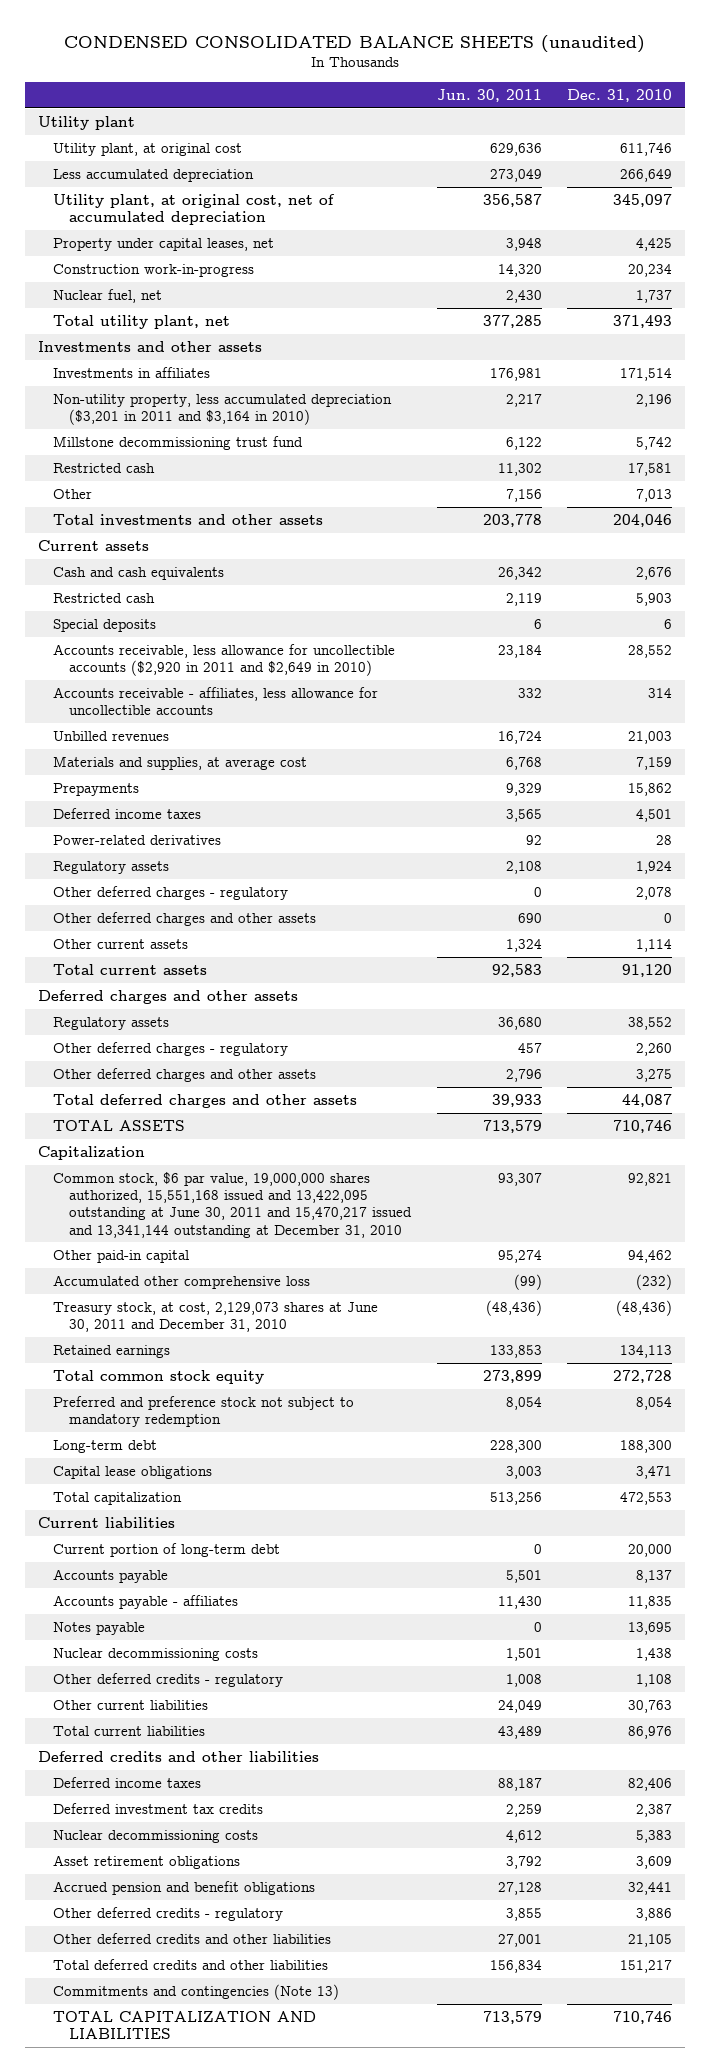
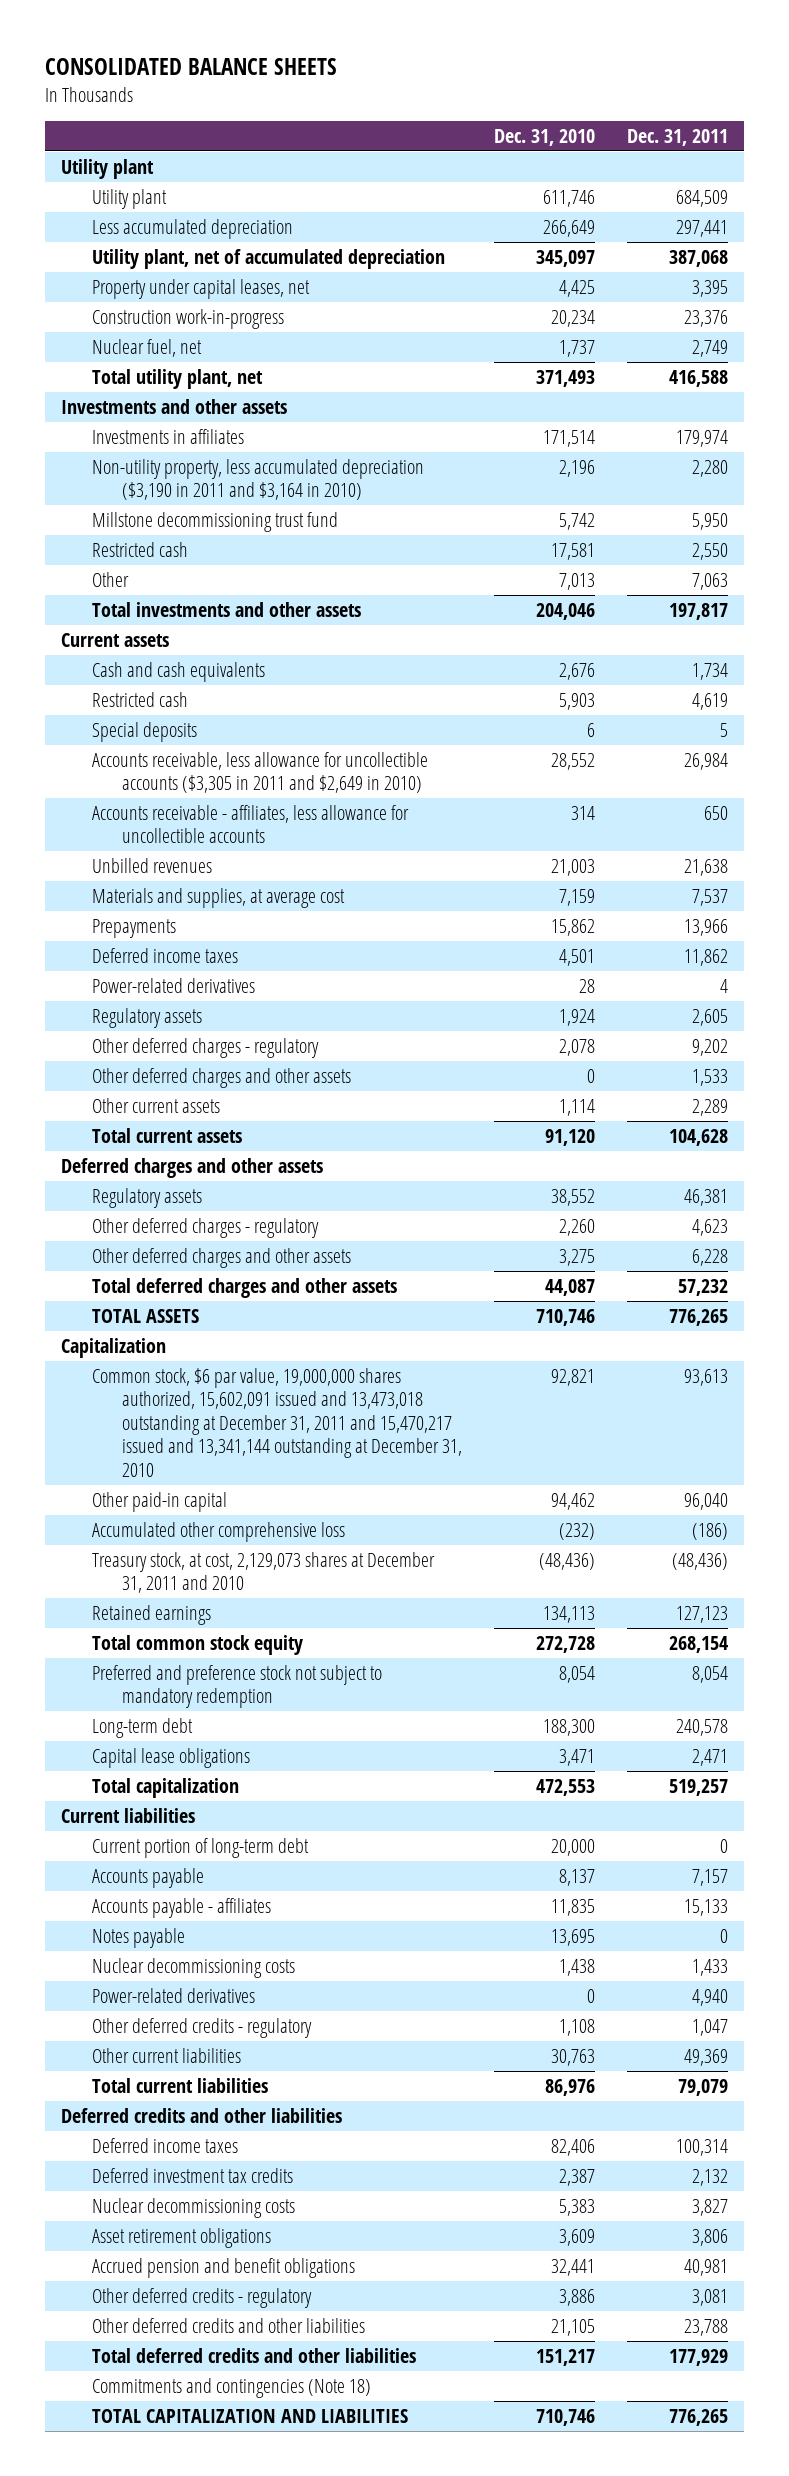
- CONDENSED CONSOLIDATED BALANCE SHEETS (unaudited)
+ CONSOLIDATED BALANCE SHEETS
- | Jun. 30, 2011 | Dec. 31, 2010
+ | Dec. 31, 2010 | Dec. 31, 2011
- Utility plant, at original cost | 629,636 | 611,746
+ Utility plant | 611,746 | 684,509
- Utility plant, at original cost, net of accumulated depreciation | 356,587 | 345,097
+ Utility plant, net of accumulated depreciation | 345,097 | 387,068
- Non-utility property, less accumulated depreciation ($3,201 in 2011 and $3,164 in 2010) | 2,217 | 2,196
+ Non-utility property, less accumulated depreciation ($3,190 in 2011 and $3,164 in 2010) | 2,196 | 2,280
- Accounts receivable, less allowance for uncollectible accounts ($2,920 in 2011 and $2,649 in 2010) | 23,184 | 28,552
+ Accounts receivable, less allowance for uncollectible accounts ($3,305 in 2011 and $2,649 in 2010) | 28,552 | 26,984
- Common stock, $6 par value, 19,000,000 shares authorized, 15,551,168 issued and 13,422,095 outstanding at June 30, 2011 and 15,470,217 issued and 13,341,144 outstanding at December 31, 2010 | 93,307 | 92,821
+ Common stock, $6 par value, 19,000,000 shares authorized, 15,602,091 issued and 13,473,018 outstanding at December 31, 2011 and 15,470,217 issued and 13,341,144 outstanding at December 31, 2010 | 92,821 | 93,613
- Treasury stock, at cost, 2,129,073 shares at June 30, 2011 and December 31, 2010 | (48,436) | (48,436)
+ Treasury stock, at cost, 2,129,073 shares at December 31, 2011 and 2010 | (48,436) | (48,436)
+ Power-related derivatives | 0 | 4,940
- Commitments and contingencies (Note 13)
+ Commitments and contingencies (Note 18)

